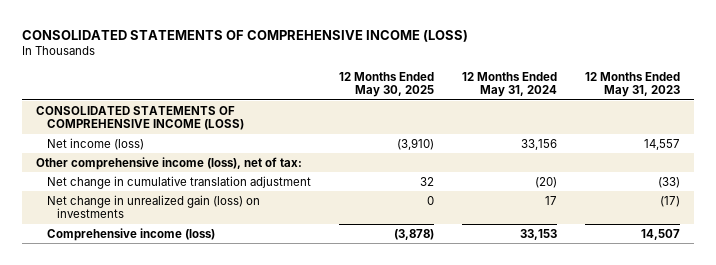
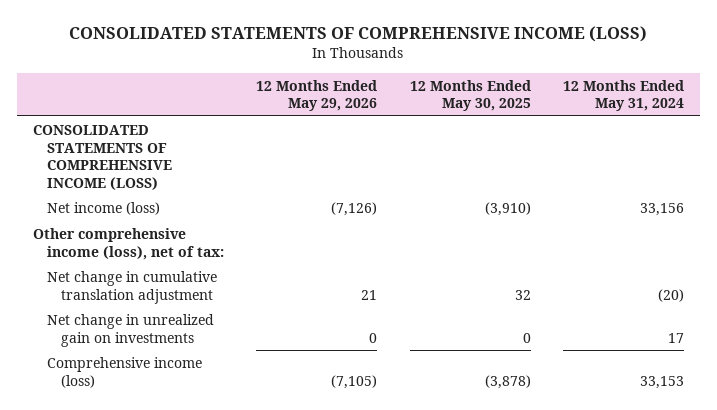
- | 12 Months Ended May 30, 2025 | 12 Months Ended May 31, 2024 | 12 Months Ended May 31, 2023
+ | 12 Months Ended May 29, 2026 | 12 Months Ended May 30, 2025 | 12 Months Ended May 31, 2024
- Net change in unrealized gain (loss) on investments | 0 | 17 | (17)
+ Net change in unrealized gain on investments | 0 | 0 | 17

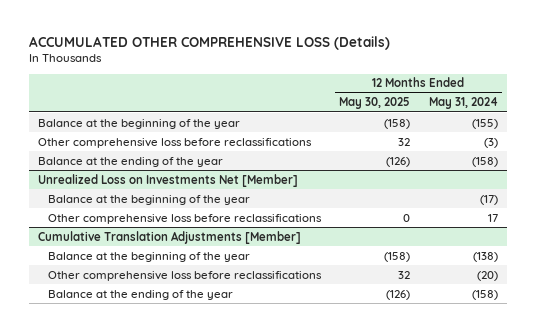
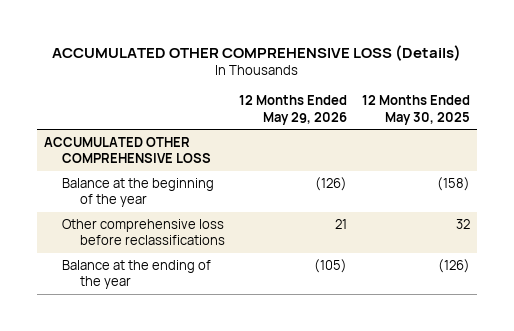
- | 12 Months Ended May 30, 2025 | 12 Months Ended May 31, 2024
+ | 12 Months Ended May 29, 2026 | 12 Months Ended May 30, 2025
- Balance at the beginning of the year | (158) | (155)
- Other comprehensive loss before reclassifications | 32 | (3)
- Balance at the ending of the year | (126) | (158)
- Unrealized Loss on Investments Net [Member]
- Balance at the beginning of the year | | (17)
- Other comprehensive loss before reclassifications | 0 | 17
- Cumulative Translation Adjustments [Member]
+ ACCUMULATED OTHER COMPREHENSIVE LOSS

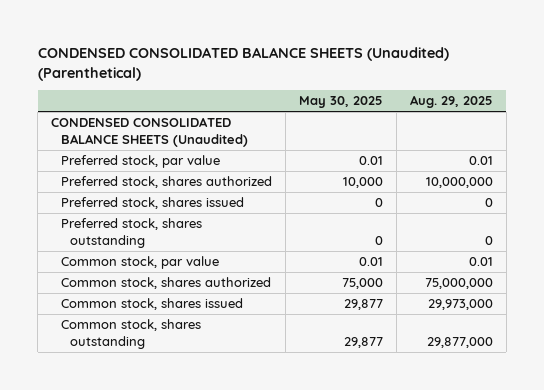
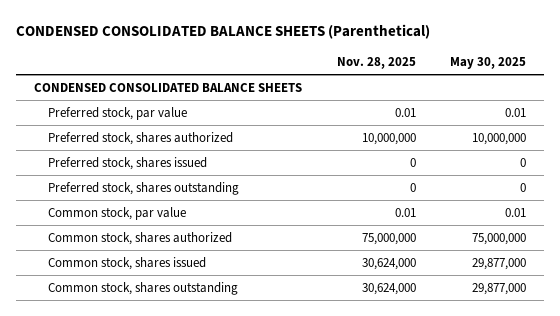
- CONDENSED CONSOLIDATED BALANCE SHEETS (Unaudited) (Parenthetical)
+ CONDENSED CONSOLIDATED BALANCE SHEETS (Parenthetical)
- | May 30, 2025 | Aug. 29, 2025
+ | Nov. 28, 2025 | May 30, 2025
- CONDENSED CONSOLIDATED BALANCE SHEETS (Unaudited)
+ CONDENSED CONSOLIDATED BALANCE SHEETS
- Preferred stock, shares authorized | 10,000 | 10,000,000
+ Preferred stock, shares authorized | 10,000,000 | 10,000,000
- Common stock, shares authorized | 75,000 | 75,000,000
- Common stock, shares issued | 29,877 | 29,973,000
- Common stock, shares outstanding | 29,877 | 29,877,000
+ Common stock, shares authorized | 75,000,000 | 75,000,000
+ Common stock, shares issued | 30,624,000 | 29,877,000
+ Common stock, shares outstanding | 30,624,000 | 29,877,000

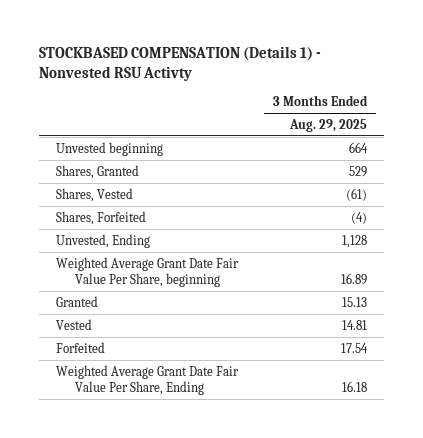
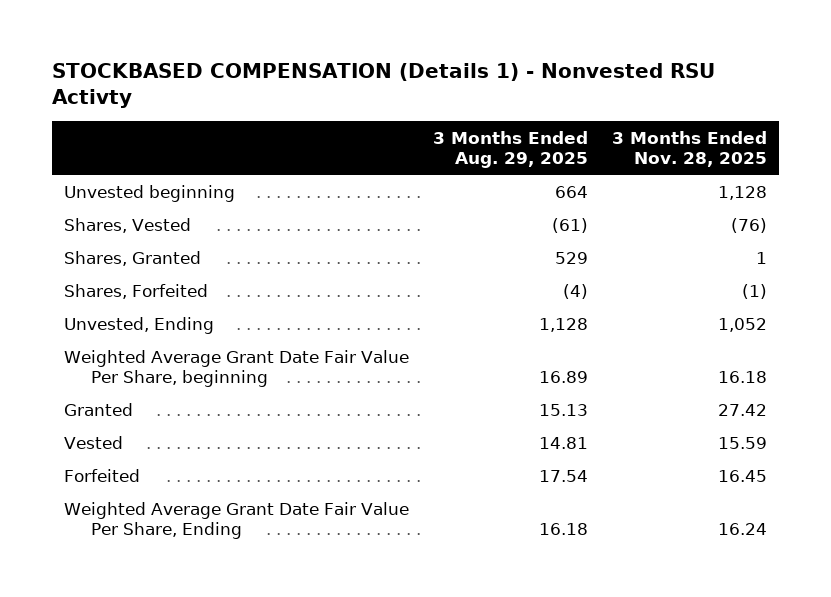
- | 3 Months Ended Aug. 29, 2025
+ | 3 Months Ended Aug. 29, 2025 | 3 Months Ended Nov. 28, 2025
moved down: Shares, Granted | 529 | 1

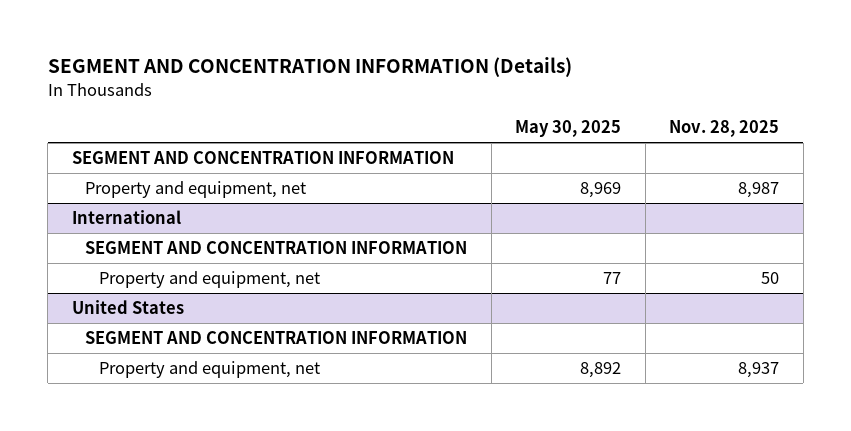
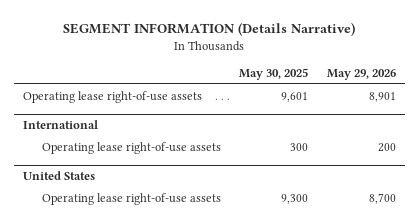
- SEGMENT AND CONCENTRATION INFORMATION (Details)
+ SEGMENT INFORMATION (Details Narrative)
- | May 30, 2025 | Nov. 28, 2025
+ | May 30, 2025 | May 29, 2026
- SEGMENT AND CONCENTRATION INFORMATION
- Property and equipment, net | 8,969 | 8,987
+ Operating lease right-of-use assets | 9,601 | 8,901
@ International
- SEGMENT AND CONCENTRATION INFORMATION
- Property and equipment, net | 77 | 50
+ Operating lease right-of-use assets | 300 | 200
@ United States
- SEGMENT AND CONCENTRATION INFORMATION
- Property and equipment, net | 8,892 | 8,937
+ Operating lease right-of-use assets | 9,300 | 8,700

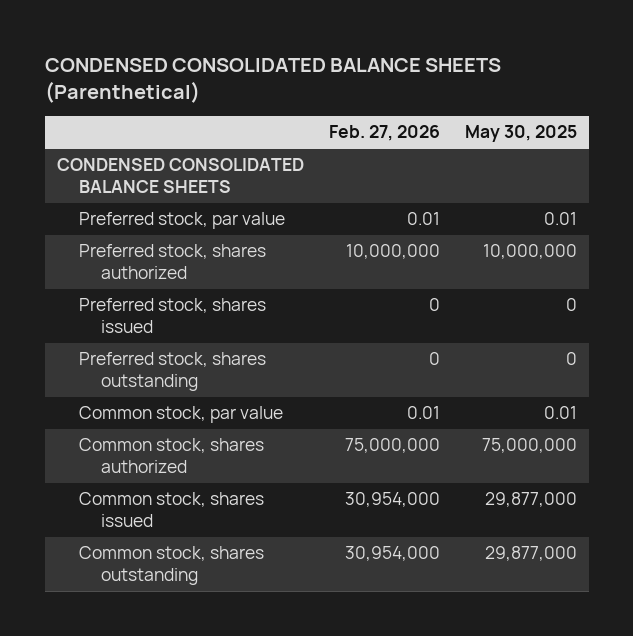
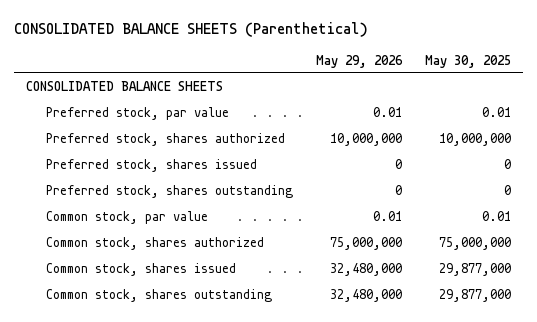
- CONDENSED CONSOLIDATED BALANCE SHEETS (Parenthetical)
+ CONSOLIDATED BALANCE SHEETS (Parenthetical)
- | Feb. 27, 2026 | May 30, 2025
+ | May 29, 2026 | May 30, 2025
- CONDENSED CONSOLIDATED BALANCE SHEETS
+ CONSOLIDATED BALANCE SHEETS

